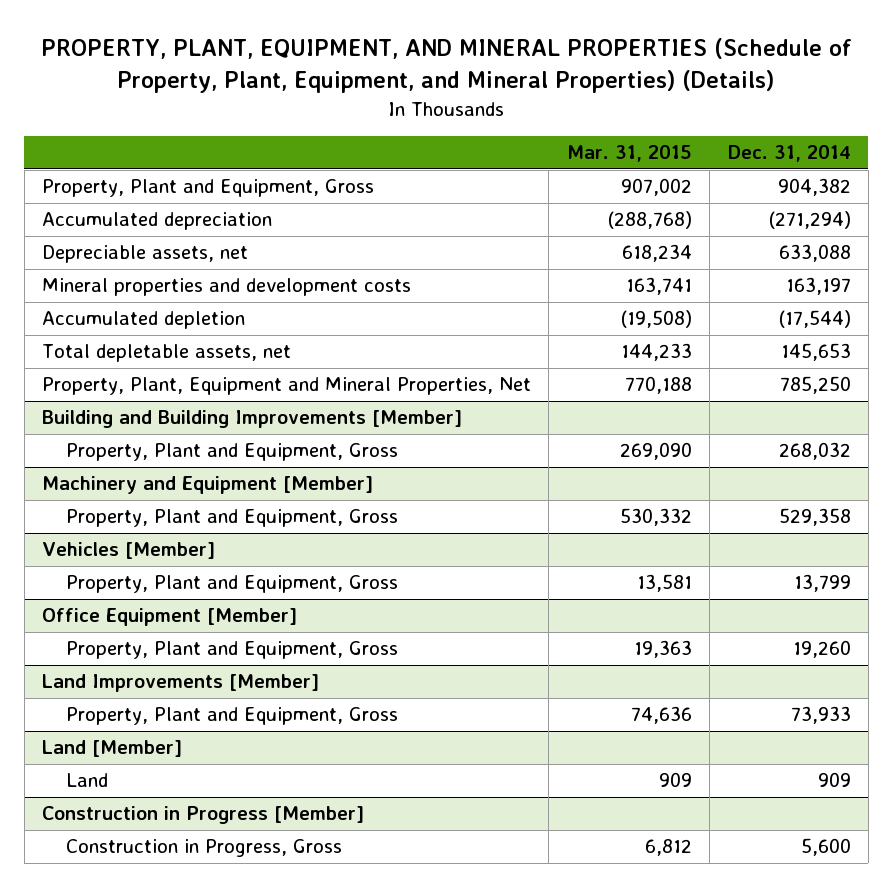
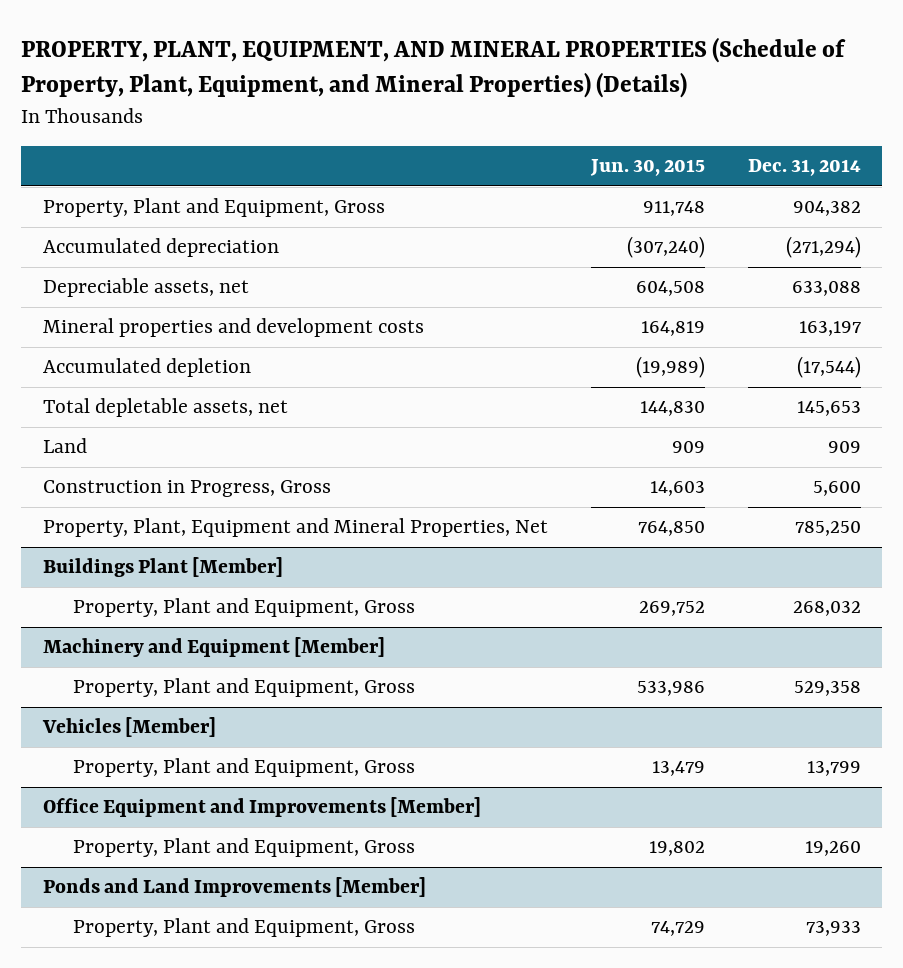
- | Mar. 31, 2015 | Dec. 31, 2014
+ | Jun. 30, 2015 | Dec. 31, 2014
+ Land | 909 | 909
+ Construction in Progress, Gross | 14,603 | 5,600
- Building and Building Improvements [Member]
+ Buildings Plant [Member]
- Office Equipment [Member]
+ Office Equipment and Improvements [Member]
- Land Improvements [Member]
+ Ponds and Land Improvements [Member]
- Land [Member]
- Land | 909 | 909
- Construction in Progress [Member]
- Construction in Progress, Gross | 6,812 | 5,600

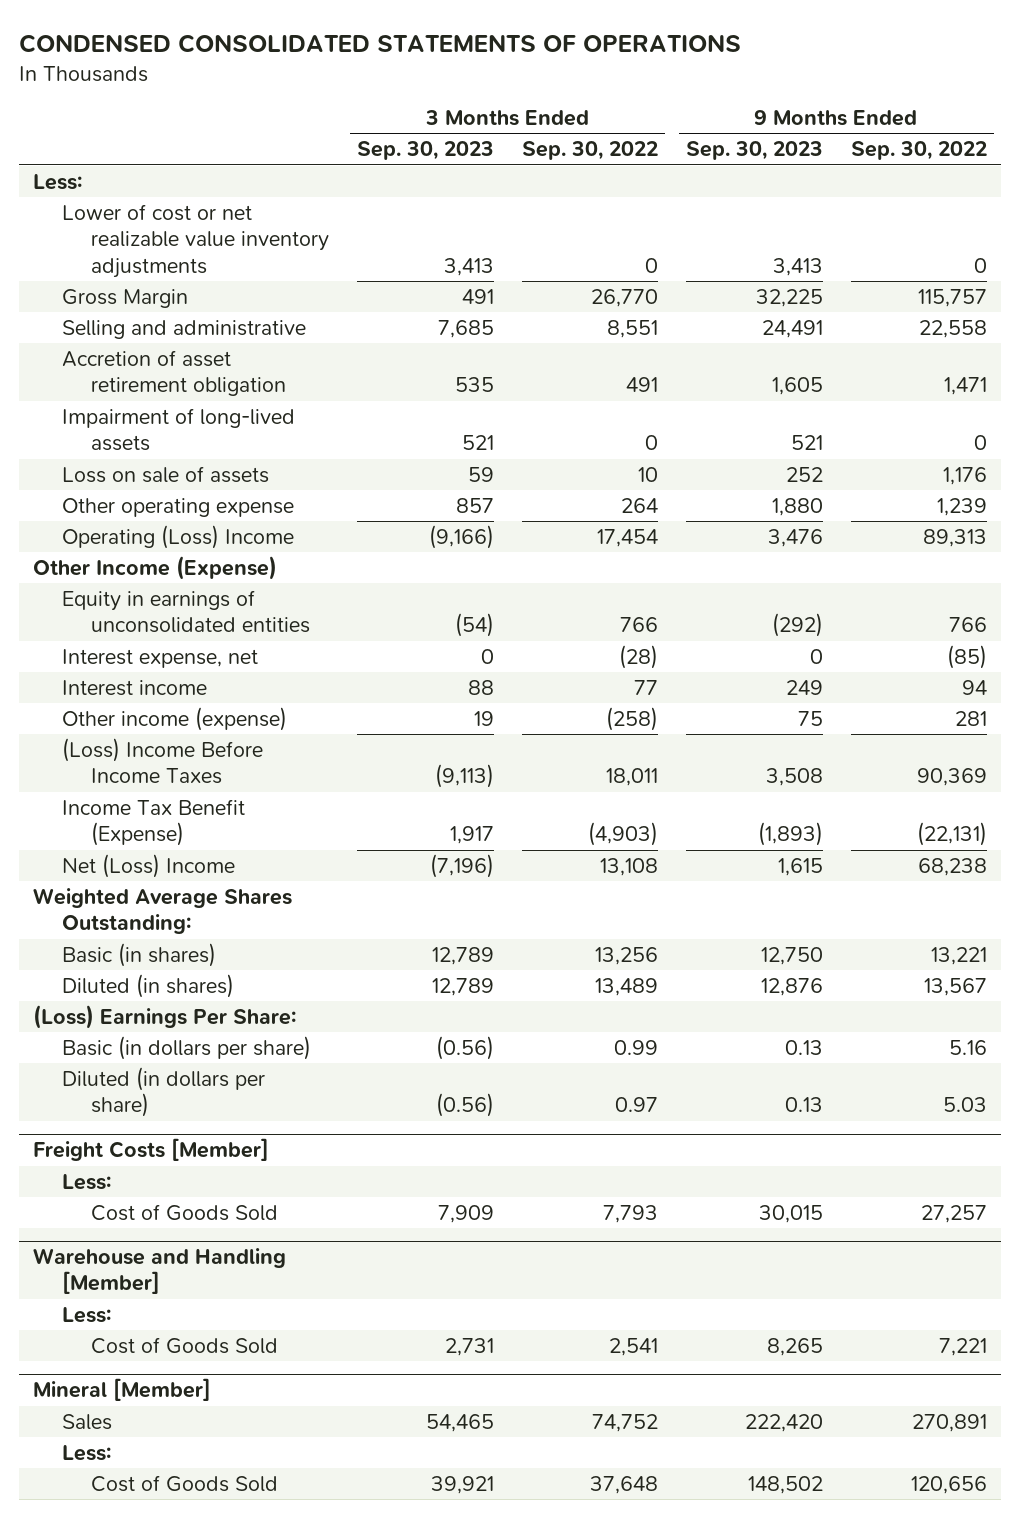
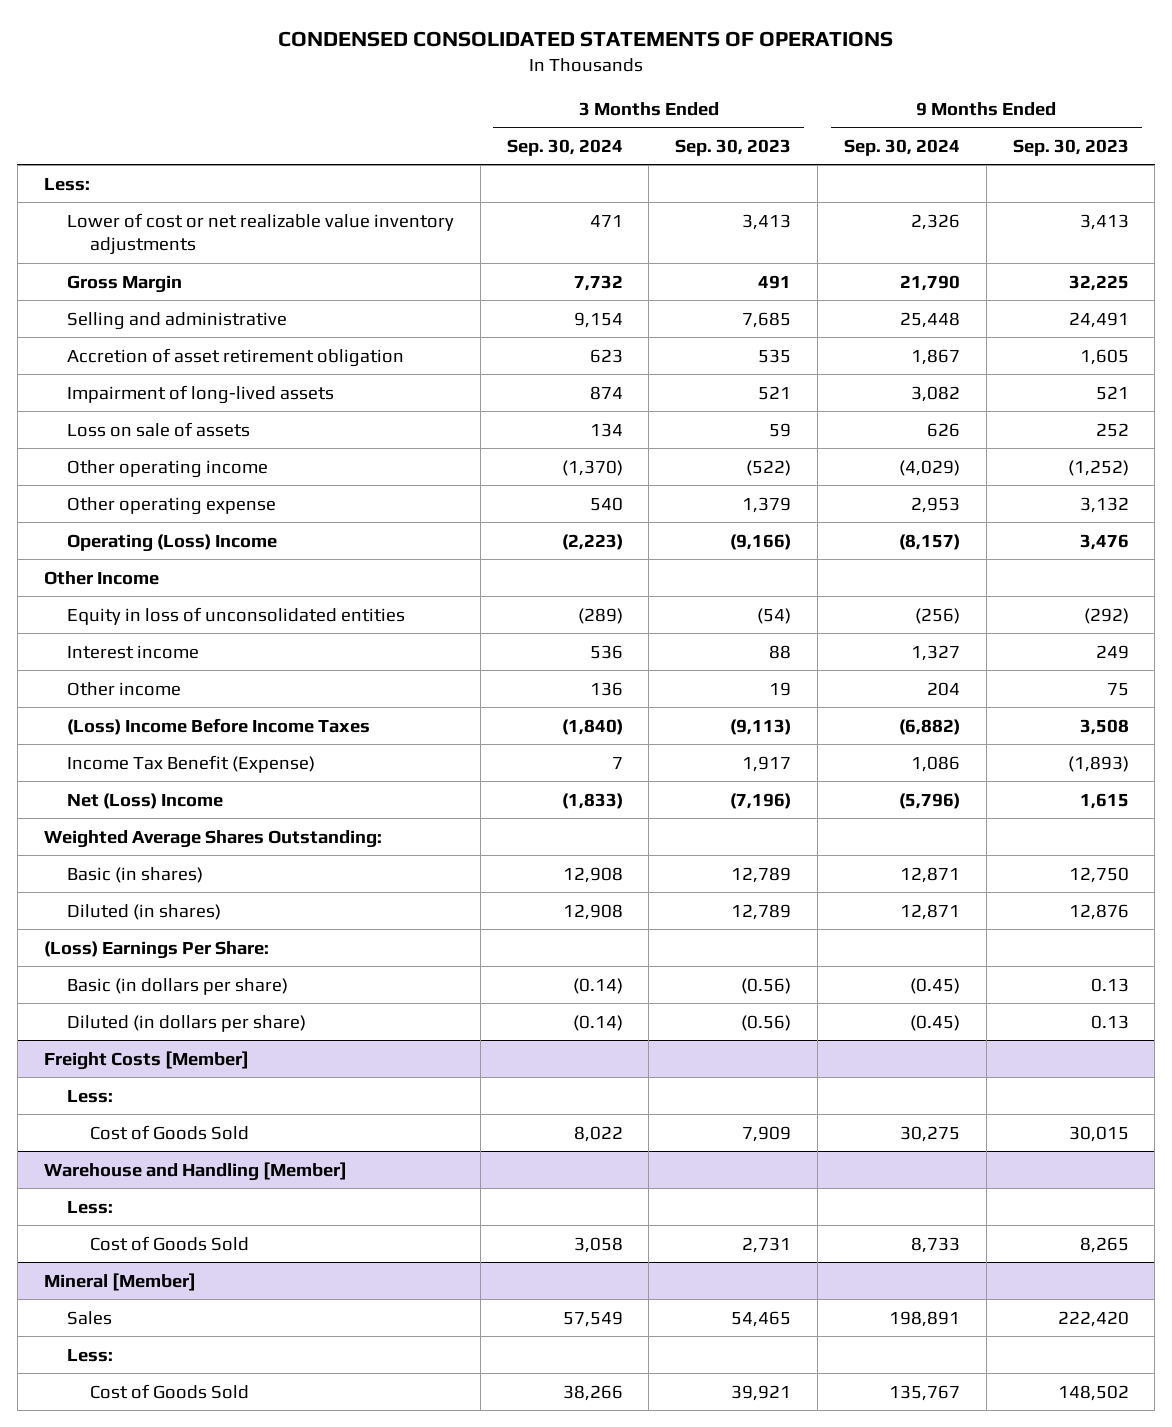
- | 3 Months Ended Sep. 30, 2023 | 3 Months Ended Sep. 30, 2022 | 9 Months Ended Sep. 30, 2023 | 9 Months Ended Sep. 30, 2022
+ | 3 Months Ended Sep. 30, 2024 | 3 Months Ended Sep. 30, 2023 | 9 Months Ended Sep. 30, 2024 | 9 Months Ended Sep. 30, 2023
- Other operating expense | 857 | 264 | 1,880 | 1,239
+ Other operating income | (1,370) | (522) | (4,029) | (1,252)
+ Other operating expense | 540 | 1,379 | 2,953 | 3,132
- Other Income (Expense)
- Equity in earnings of unconsolidated entities | (54) | 766 | (292) | 766
- Interest expense, net | 0 | (28) | 0 | (85)
+ Other Income
+ Equity in loss of unconsolidated entities | (289) | (54) | (256) | (292)
- Other income (expense) | 19 | (258) | 75 | 281
+ Other income | 136 | 19 | 204 | 75

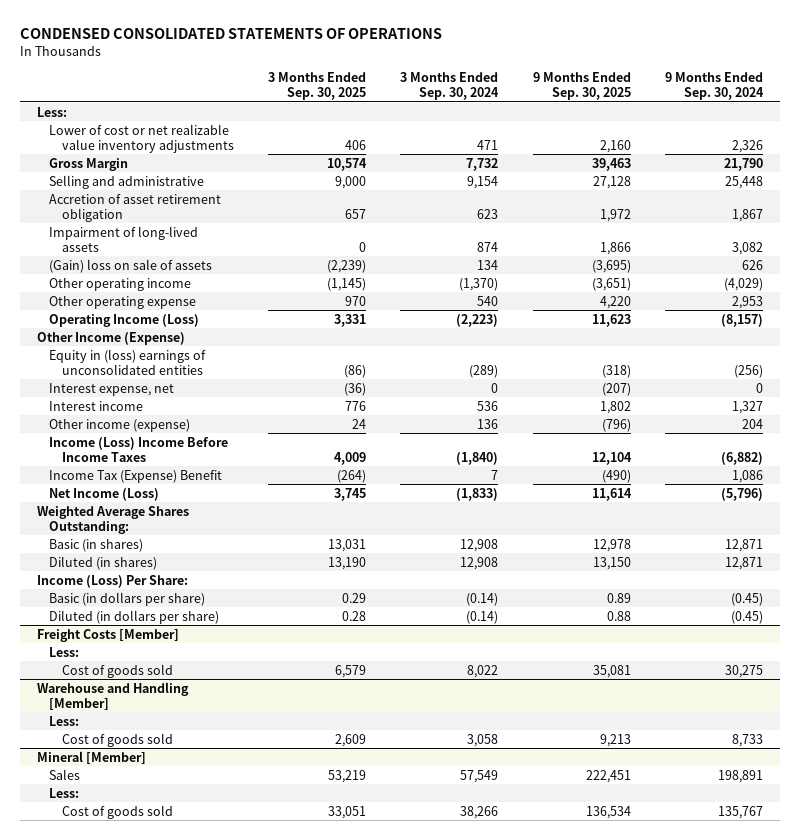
- | 3 Months Ended Sep. 30, 2024 | 3 Months Ended Sep. 30, 2023 | 9 Months Ended Sep. 30, 2024 | 9 Months Ended Sep. 30, 2023
+ | 3 Months Ended Sep. 30, 2025 | 3 Months Ended Sep. 30, 2024 | 9 Months Ended Sep. 30, 2025 | 9 Months Ended Sep. 30, 2024
- Loss on sale of assets | 134 | 59 | 626 | 252
+ (Gain) loss on sale of assets | (2,239) | 134 | (3,695) | 626
- Operating (Loss) Income | (2,223) | (9,166) | (8,157) | 3,476
- Other Income
- Equity in loss of unconsolidated entities | (289) | (54) | (256) | (292)
+ Operating Income (Loss) | 3,331 | (2,223) | 11,623 | (8,157)
+ Other Income (Expense)
+ Equity in (loss) earnings of unconsolidated entities | (86) | (289) | (318) | (256)
+ Interest expense, net | (36) | 0 | (207) | 0
- Other income | 136 | 19 | 204 | 75
- (Loss) Income Before Income Taxes | (1,840) | (9,113) | (6,882) | 3,508
- Income Tax Benefit (Expense) | 7 | 1,917 | 1,086 | (1,893)
- Net (Loss) Income | (1,833) | (7,196) | (5,796) | 1,615
+ Other income (expense) | 24 | 136 | (796) | 204
+ Income (Loss) Income Before Income Taxes | 4,009 | (1,840) | 12,104 | (6,882)
+ Income Tax (Expense) Benefit | (264) | 7 | (490) | 1,086
+ Net Income (Loss) | 3,745 | (1,833) | 11,614 | (5,796)
- (Loss) Earnings Per Share:
+ Income (Loss) Per Share:
@ Freight Costs [Member]
- Cost of Goods Sold | 8,022 | 7,909 | 30,275 | 30,015
+ Cost of goods sold | 6,579 | 8,022 | 35,081 | 30,275
@ Warehouse and Handling [Member]
- Cost of Goods Sold | 3,058 | 2,731 | 8,733 | 8,265
+ Cost of goods sold | 2,609 | 3,058 | 9,213 | 8,733
@ Mineral [Member]
- Cost of Goods Sold | 38,266 | 39,921 | 135,767 | 148,502
+ Cost of goods sold | 33,051 | 38,266 | 136,534 | 135,767

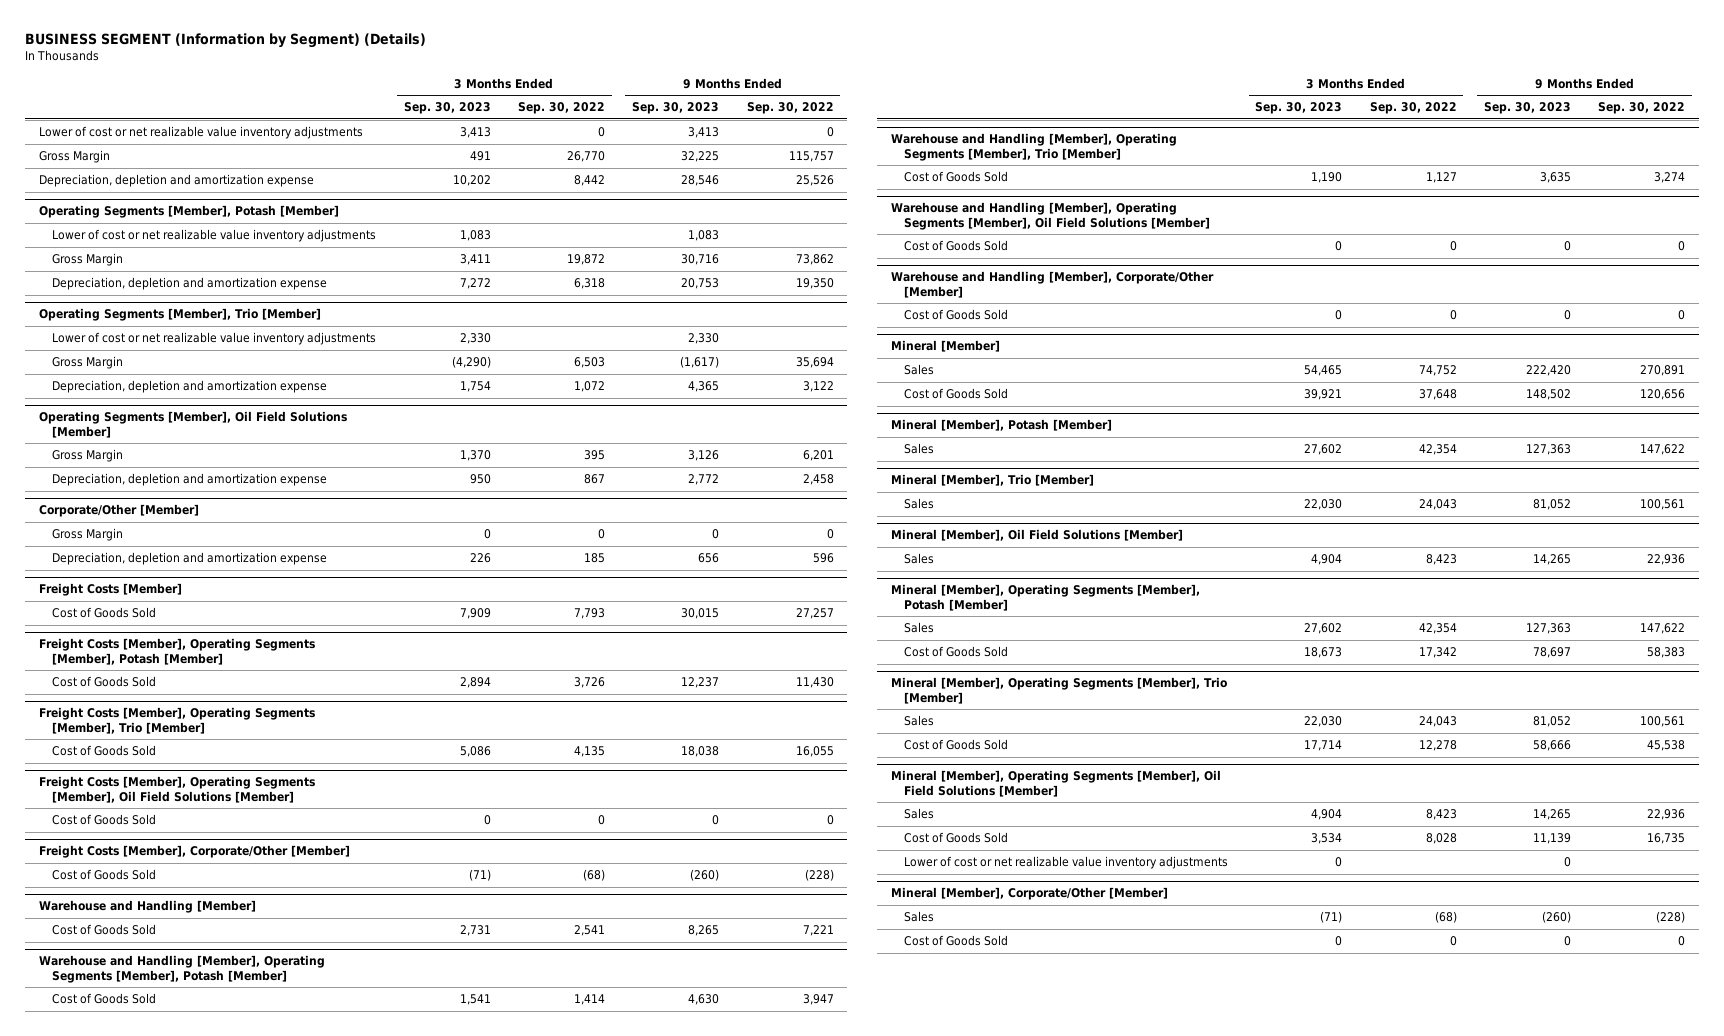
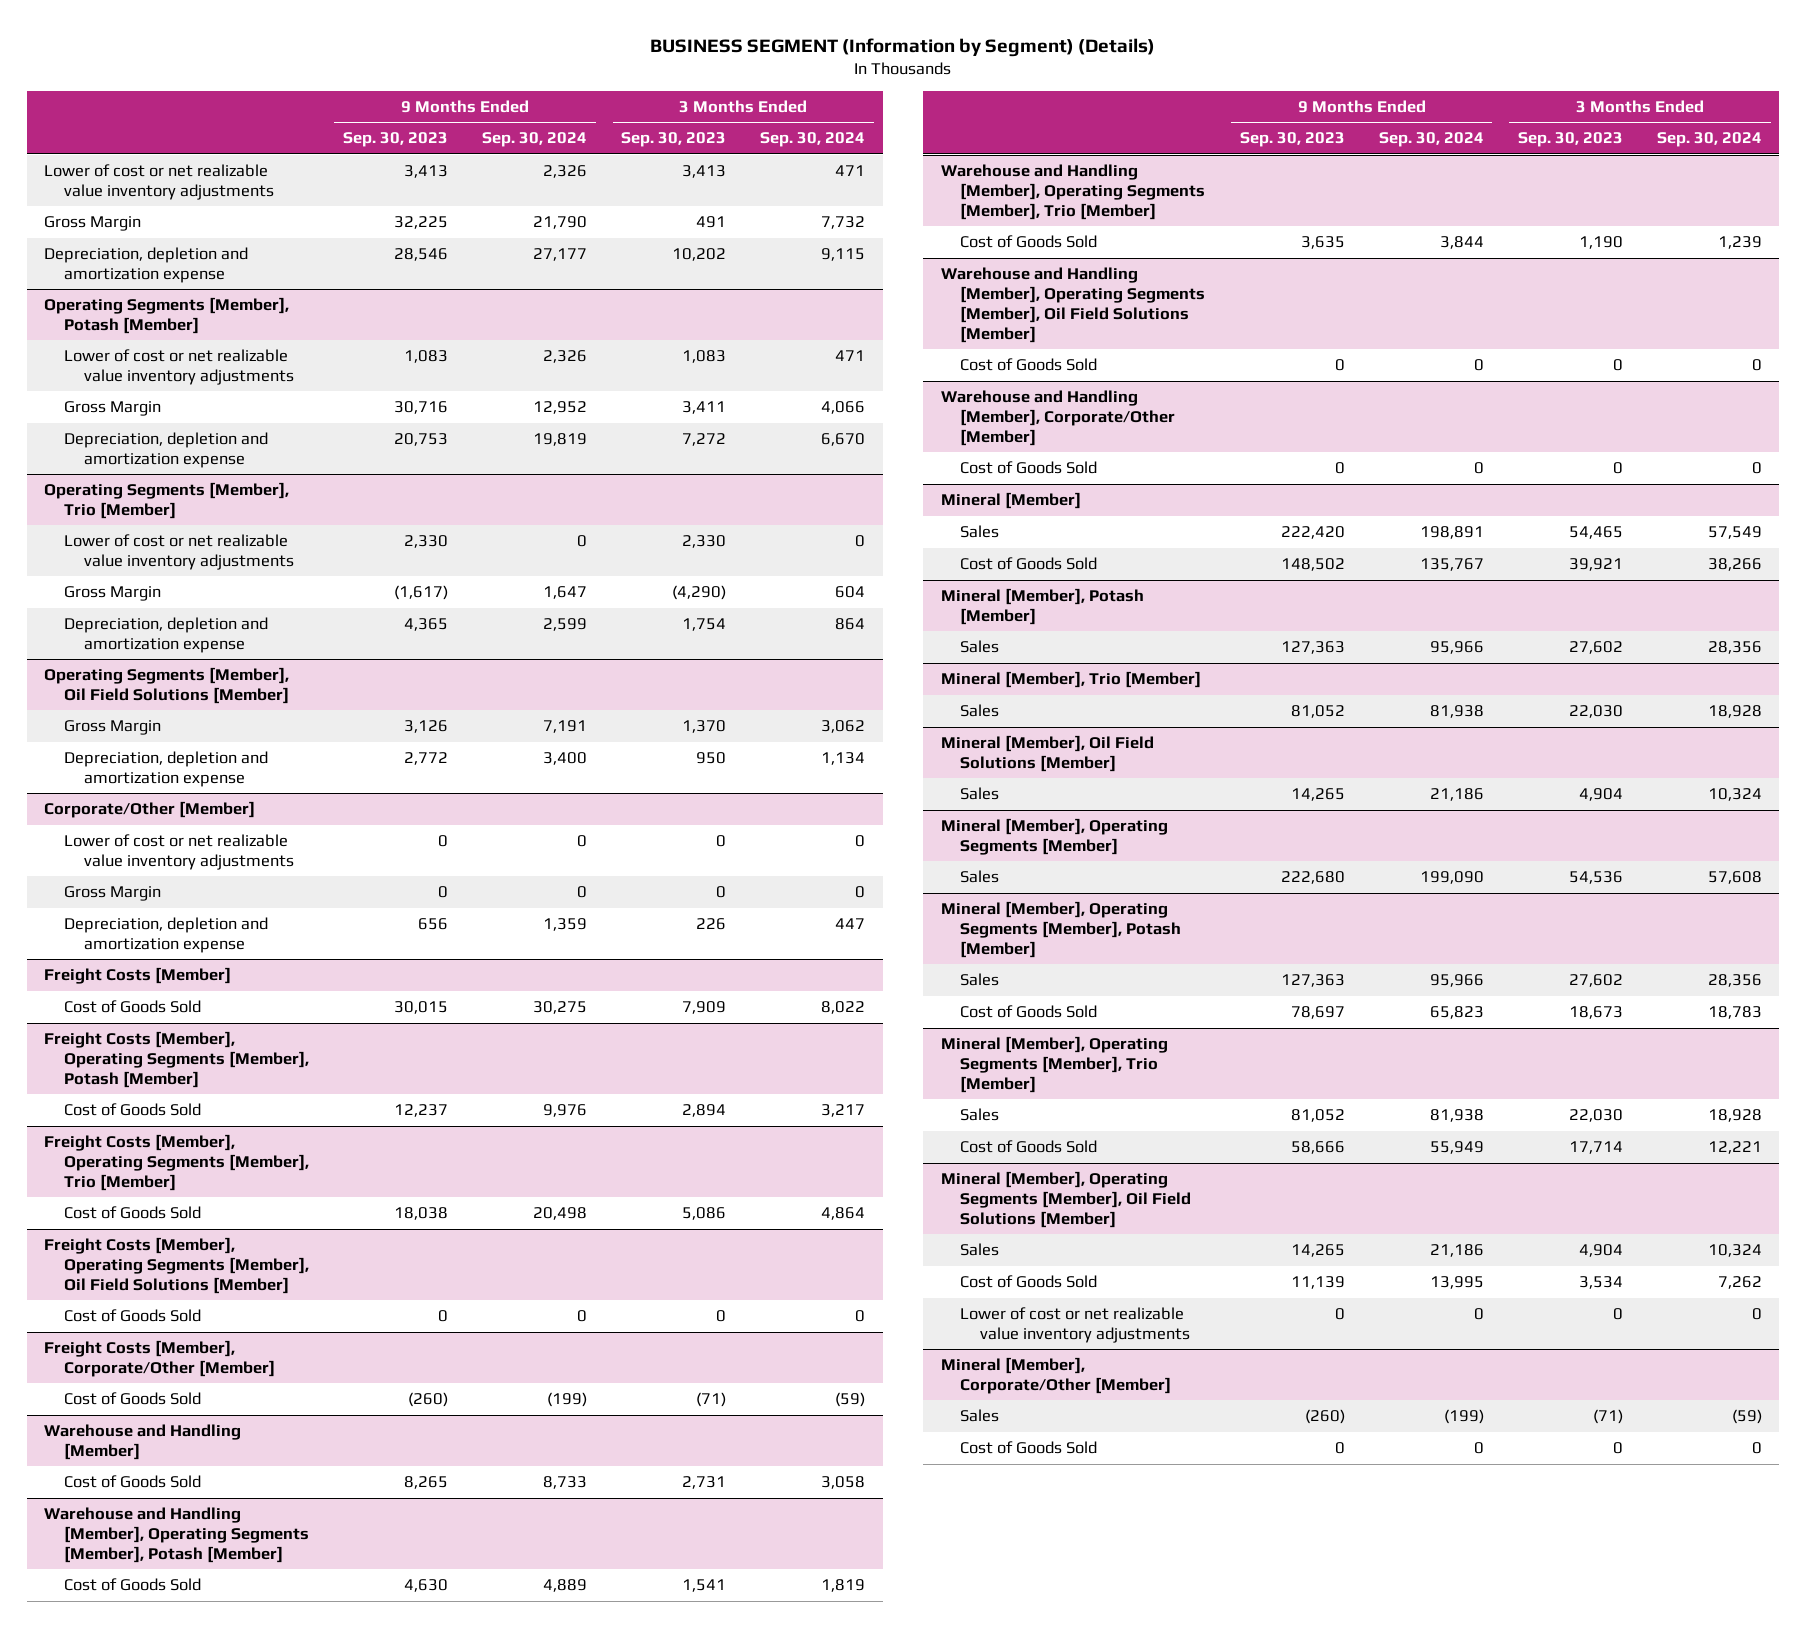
- | 3 Months Ended Sep. 30, 2023 | 3 Months Ended Sep. 30, 2022 | 9 Months Ended Sep. 30, 2023 | 9 Months Ended Sep. 30, 2022
+ | 9 Months Ended Sep. 30, 2023 | 9 Months Ended Sep. 30, 2024 | 3 Months Ended Sep. 30, 2023 | 3 Months Ended Sep. 30, 2024
@ Corporate/Other [Member]
+ Lower of cost or net realizable value inventory adjustments | 0 | 0 | 0 | 0
+ Mineral [Member], Operating Segments [Member]
+ Sales | 222,680 | 199,090 | 54,536 | 57,608

